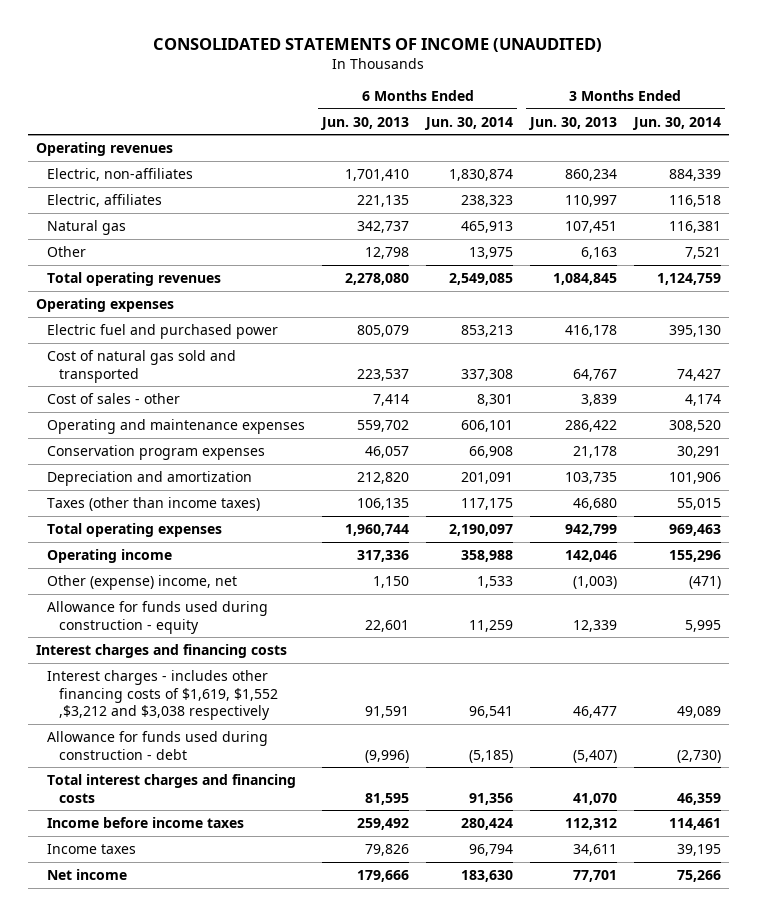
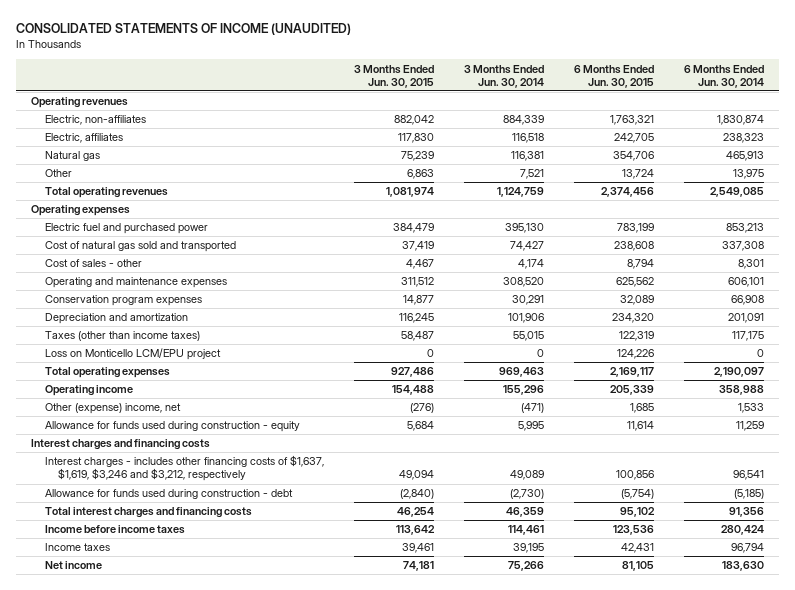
- | 6 Months Ended Jun. 30, 2013 | 6 Months Ended Jun. 30, 2014 | 3 Months Ended Jun. 30, 2013 | 3 Months Ended Jun. 30, 2014
+ | 3 Months Ended Jun. 30, 2015 | 3 Months Ended Jun. 30, 2014 | 6 Months Ended Jun. 30, 2015 | 6 Months Ended Jun. 30, 2014
+ Loss on Monticello LCM/EPU project | 0 | 0 | 124,226 | 0
- Interest charges - includes other financing costs of $1,619, $1,552 ,$3,212 and $3,038 respectively | 91,591 | 96,541 | 46,477 | 49,089
+ Interest charges - includes other financing costs of $1,637, $1,619, $3,246 and $3,212, respectively | 49,094 | 49,089 | 100,856 | 96,541

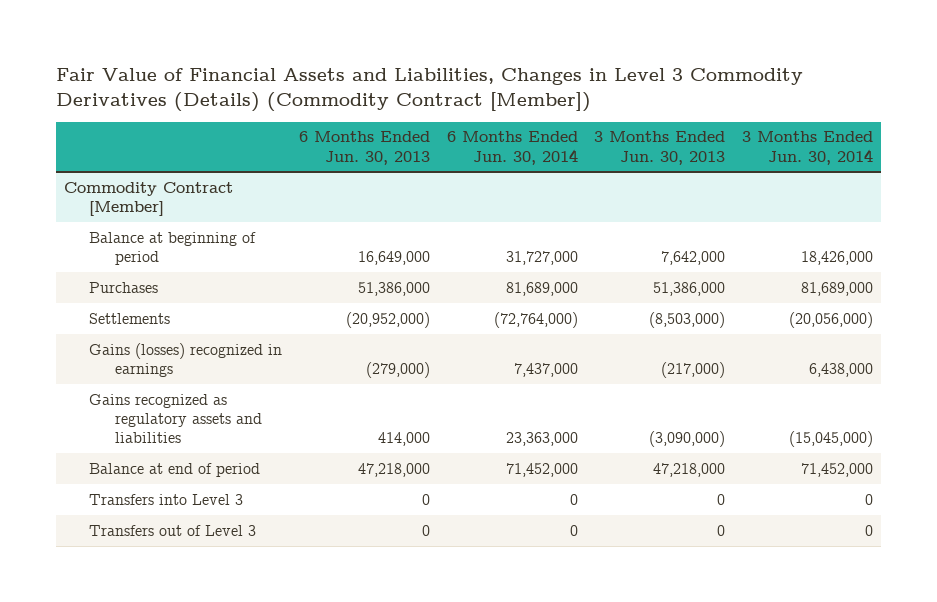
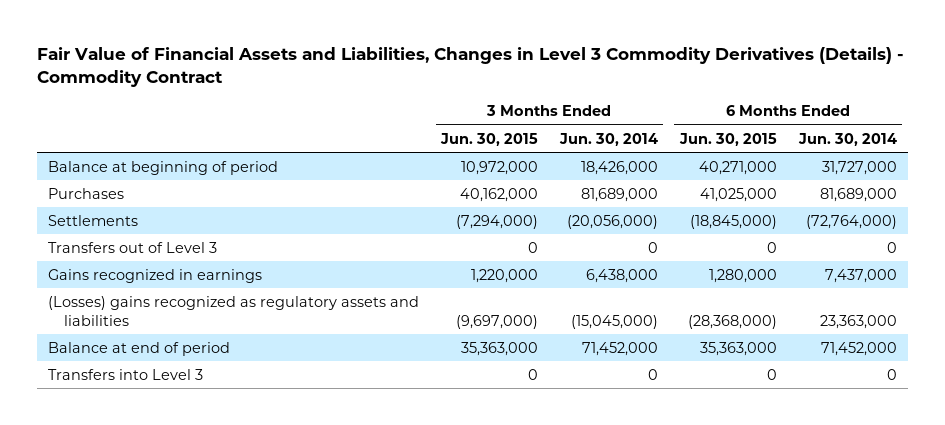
- Fair Value of Financial Assets and Liabilities, Changes in Level 3 Commodity Derivatives (Details) (Commodity Contract [Member])
+ Fair Value of Financial Assets and Liabilities, Changes in Level 3 Commodity Derivatives (Details) - Commodity Contract
- | 6 Months Ended Jun. 30, 2013 | 6 Months Ended Jun. 30, 2014 | 3 Months Ended Jun. 30, 2013 | 3 Months Ended Jun. 30, 2014
+ | 3 Months Ended Jun. 30, 2015 | 3 Months Ended Jun. 30, 2014 | 6 Months Ended Jun. 30, 2015 | 6 Months Ended Jun. 30, 2014
- Commodity Contract [Member]
- Gains (losses) recognized in earnings | (279,000) | 7,437,000 | (217,000) | 6,438,000
- Gains recognized as regulatory assets and liabilities | 414,000 | 23,363,000 | (3,090,000) | (15,045,000)
+ Transfers out of Level 3 | 0 | 0 | 0 | 0
+ Gains recognized in earnings | 1,220,000 | 6,438,000 | 1,280,000 | 7,437,000
+ (Losses) gains recognized as regulatory assets and liabilities | (9,697,000) | (15,045,000) | (28,368,000) | 23,363,000
- Transfers out of Level 3 | 0 | 0 | 0 | 0

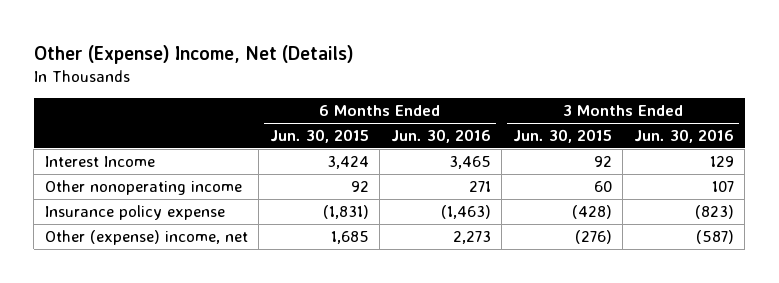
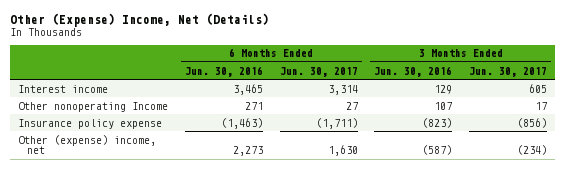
- | 6 Months Ended Jun. 30, 2015 | 6 Months Ended Jun. 30, 2016 | 3 Months Ended Jun. 30, 2015 | 3 Months Ended Jun. 30, 2016
+ | 6 Months Ended Jun. 30, 2016 | 6 Months Ended Jun. 30, 2017 | 3 Months Ended Jun. 30, 2016 | 3 Months Ended Jun. 30, 2017
- Interest Income | 3,424 | 3,465 | 92 | 129
- Other nonoperating income | 92 | 271 | 60 | 107
+ Interest income | 3,465 | 3,314 | 129 | 605
+ Other nonoperating Income | 271 | 27 | 107 | 17

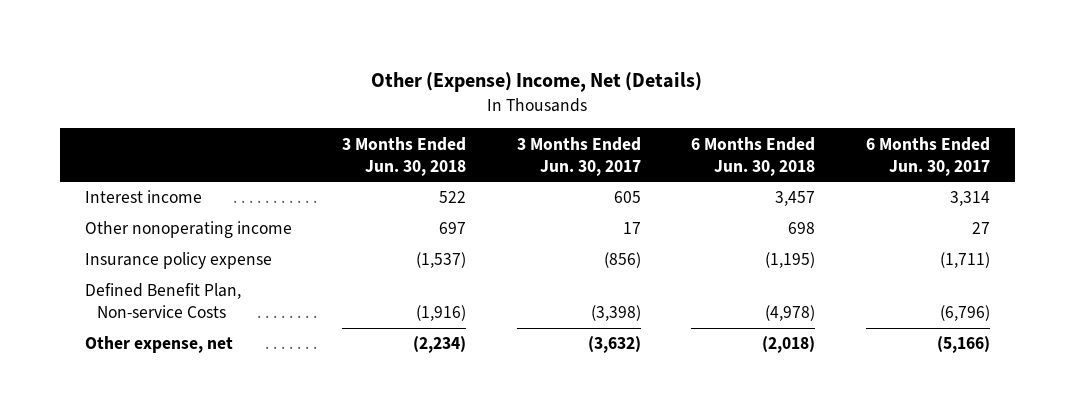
- | 6 Months Ended Jun. 30, 2016 | 6 Months Ended Jun. 30, 2017 | 3 Months Ended Jun. 30, 2016 | 3 Months Ended Jun. 30, 2017
+ | 3 Months Ended Jun. 30, 2018 | 3 Months Ended Jun. 30, 2017 | 6 Months Ended Jun. 30, 2018 | 6 Months Ended Jun. 30, 2017
- Other nonoperating Income | 271 | 27 | 107 | 17
+ Other nonoperating income | 697 | 17 | 698 | 27
- Other (expense) income, net | 2,273 | 1,630 | (587) | (234)
+ Defined Benefit Plan, Non-service Costs | (1,916) | (3,398) | (4,978) | (6,796)
+ Other expense, net | (2,234) | (3,632) | (2,018) | (5,166)

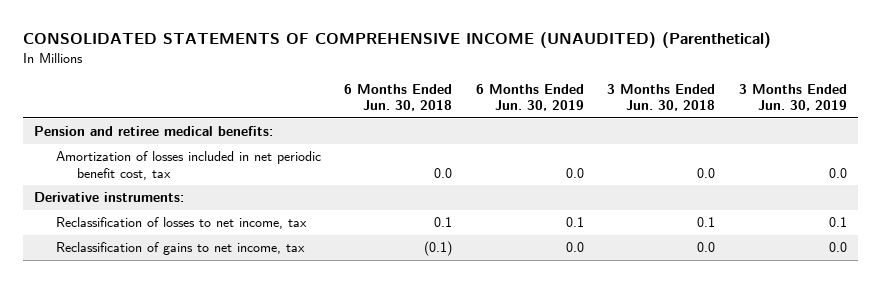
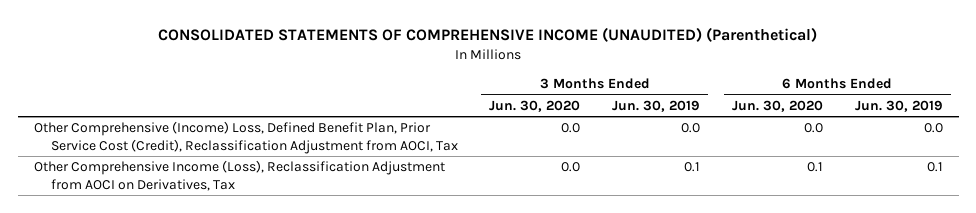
- | 6 Months Ended Jun. 30, 2018 | 6 Months Ended Jun. 30, 2019 | 3 Months Ended Jun. 30, 2018 | 3 Months Ended Jun. 30, 2019
+ | 3 Months Ended Jun. 30, 2020 | 3 Months Ended Jun. 30, 2019 | 6 Months Ended Jun. 30, 2020 | 6 Months Ended Jun. 30, 2019
- Pension and retiree medical benefits:
- Amortization of losses included in net periodic benefit cost, tax | 0.0 | 0.0 | 0.0 | 0.0
- Derivative instruments:
- Reclassification of losses to net income, tax | 0.1 | 0.1 | 0.1 | 0.1
- Reclassification of gains to net income, tax | (0.1) | 0.0 | 0.0 | 0.0
+ Other Comprehensive (Income) Loss, Defined Benefit Plan, Prior Service Cost (Credit), Reclassification Adjustment from AOCI, Tax | 0.0 | 0.0 | 0.0 | 0.0
+ Other Comprehensive Income (Loss), Reclassification Adjustment from AOCI on Derivatives, Tax | 0.0 | 0.1 | 0.1 | 0.1

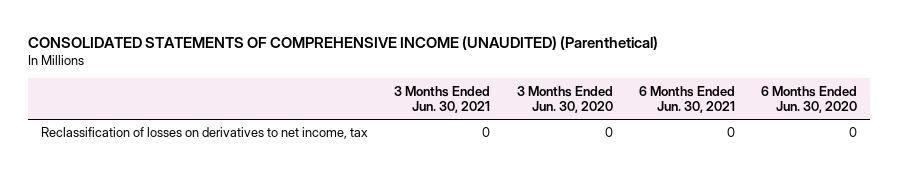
- | 3 Months Ended Jun. 30, 2020 | 3 Months Ended Jun. 30, 2019 | 6 Months Ended Jun. 30, 2020 | 6 Months Ended Jun. 30, 2019
+ | 3 Months Ended Jun. 30, 2021 | 3 Months Ended Jun. 30, 2020 | 6 Months Ended Jun. 30, 2021 | 6 Months Ended Jun. 30, 2020
- Other Comprehensive (Income) Loss, Defined Benefit Plan, Prior Service Cost (Credit), Reclassification Adjustment from AOCI, Tax | 0.0 | 0.0 | 0.0 | 0.0
- Other Comprehensive Income (Loss), Reclassification Adjustment from AOCI on Derivatives, Tax | 0.0 | 0.1 | 0.1 | 0.1
+ Reclassification of losses on derivatives to net income, tax | 0 | 0 | 0 | 0

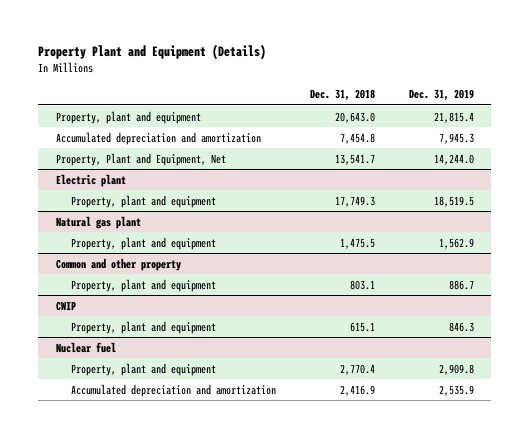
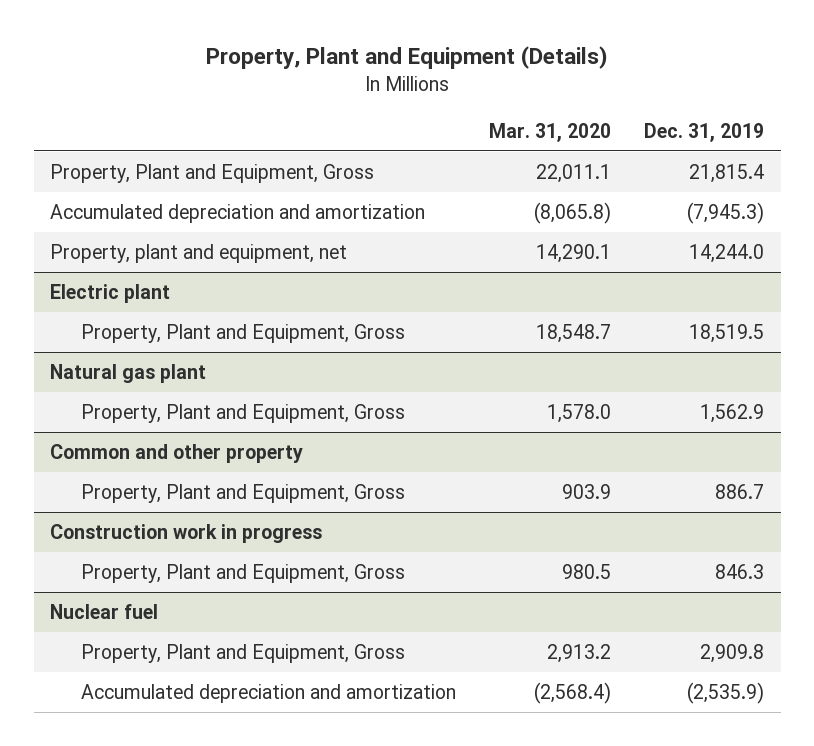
- Property Plant and Equipment (Details)
+ Property, Plant and Equipment (Details)
- | Dec. 31, 2018 | Dec. 31, 2019
+ | Mar. 31, 2020 | Dec. 31, 2019
- Property, plant and equipment | 20,643.0 | 21,815.4
- Accumulated depreciation and amortization | 7,454.8 | 7,945.3
- Property, Plant and Equipment, Net | 13,541.7 | 14,244.0
+ Property, Plant and Equipment, Gross | 22,011.1 | 21,815.4
+ Accumulated depreciation and amortization | (8,065.8) | (7,945.3)
+ Property, plant and equipment, net | 14,290.1 | 14,244.0
@ Electric plant
- Property, plant and equipment | 17,749.3 | 18,519.5
+ Property, Plant and Equipment, Gross | 18,548.7 | 18,519.5
@ Natural gas plant
- Property, plant and equipment | 1,475.5 | 1,562.9
+ Property, Plant and Equipment, Gross | 1,578.0 | 1,562.9
@ Common and other property
- Property, plant and equipment | 803.1 | 886.7
- CWIP
- Property, plant and equipment | 615.1 | 846.3
@ Common and other property
+ Property, Plant and Equipment, Gross | 903.9 | 886.7
+ Construction work in progress
+ Property, Plant and Equipment, Gross | 980.5 | 846.3
@ Nuclear fuel
- Property, plant and equipment | 2,770.4 | 2,909.8
- Accumulated depreciation and amortization | 2,416.9 | 2,535.9
+ Property, Plant and Equipment, Gross | 2,913.2 | 2,909.8
+ Accumulated depreciation and amortization | (2,568.4) | (2,535.9)

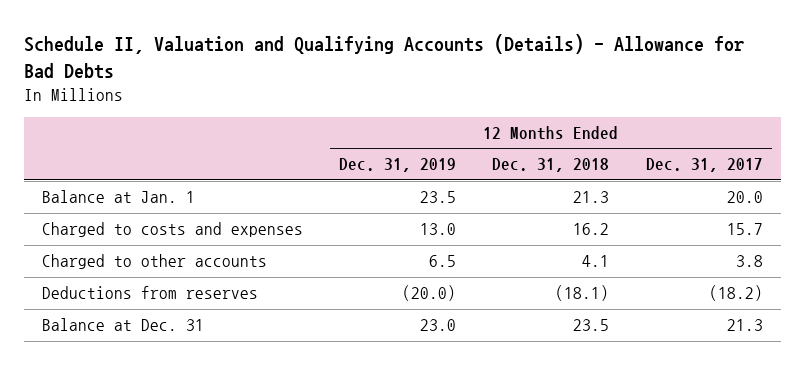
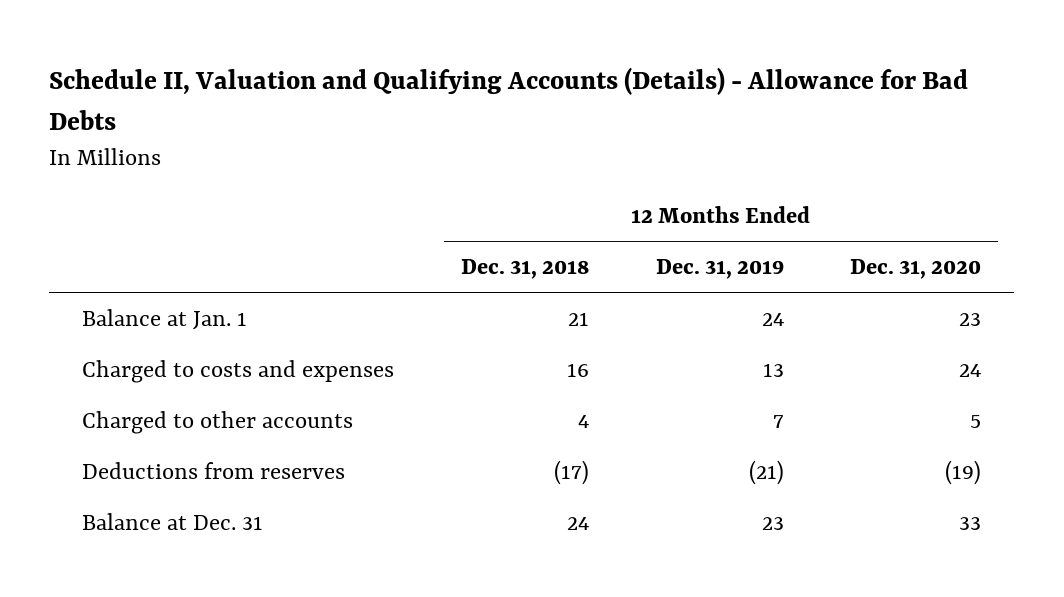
- | 12 Months Ended Dec. 31, 2019 | 12 Months Ended Dec. 31, 2018 | 12 Months Ended Dec. 31, 2017
+ | 12 Months Ended Dec. 31, 2018 | 12 Months Ended Dec. 31, 2019 | 12 Months Ended Dec. 31, 2020
- Balance at Jan. 1 | 23.5 | 21.3 | 20.0
- Charged to costs and expenses | 13.0 | 16.2 | 15.7
- Charged to other accounts | 6.5 | 4.1 | 3.8
- Deductions from reserves | (20.0) | (18.1) | (18.2)
- Balance at Dec. 31 | 23.0 | 23.5 | 21.3
+ Balance at Jan. 1 | 21 | 24 | 23
+ Charged to costs and expenses | 16 | 13 | 24
+ Charged to other accounts | 4 | 7 | 5
+ Deductions from reserves | (17) | (21) | (19)
+ Balance at Dec. 31 | 24 | 23 | 33

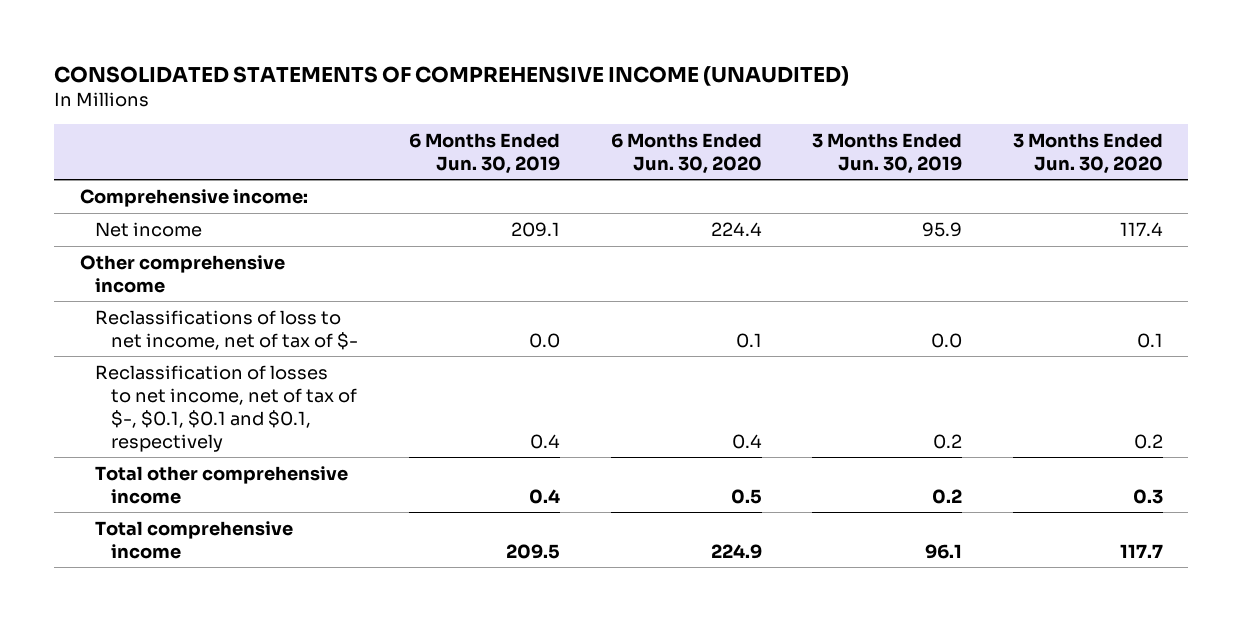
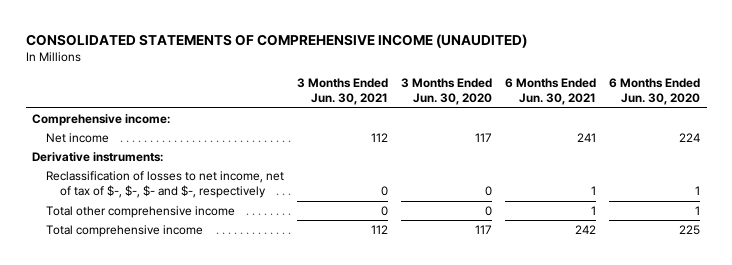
- | 6 Months Ended Jun. 30, 2019 | 6 Months Ended Jun. 30, 2020 | 3 Months Ended Jun. 30, 2019 | 3 Months Ended Jun. 30, 2020
+ | 3 Months Ended Jun. 30, 2021 | 3 Months Ended Jun. 30, 2020 | 6 Months Ended Jun. 30, 2021 | 6 Months Ended Jun. 30, 2020
- Net income | 209.1 | 224.4 | 95.9 | 117.4
- Other comprehensive income
- Reclassifications of loss to net income, net of tax of $- | 0.0 | 0.1 | 0.0 | 0.1
- Reclassification of losses to net income, net of tax of $-, $0.1, $0.1 and $0.1, respectively | 0.4 | 0.4 | 0.2 | 0.2
- Total other comprehensive income | 0.4 | 0.5 | 0.2 | 0.3
- Total comprehensive income | 209.5 | 224.9 | 96.1 | 117.7
+ Net income | 112 | 117 | 241 | 224
+ Derivative instruments:
+ Reclassification of losses to net income, net of tax of $-, $-, $- and $-, respectively | 0 | 0 | 1 | 1
+ Total other comprehensive income | 0 | 0 | 1 | 1
+ Total comprehensive income | 112 | 117 | 242 | 225

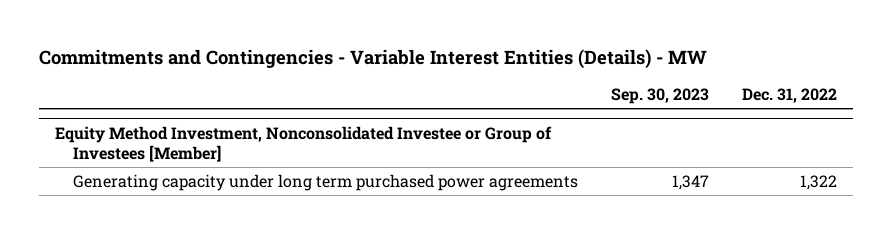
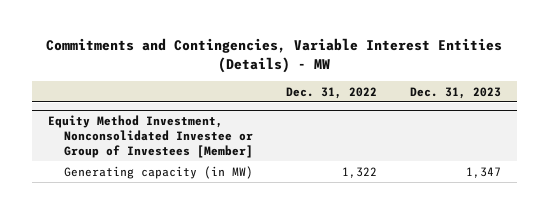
- Commitments and Contingencies - Variable Interest Entities (Details) - MW
+ Commitments and Contingencies, Variable Interest Entities (Details) - MW
- | Sep. 30, 2023 | Dec. 31, 2022
+ | Dec. 31, 2022 | Dec. 31, 2023
@ Equity Method Investment, Nonconsolidated Investee or Group of Investees [Member]
- Generating capacity under long term purchased power agreements | 1,347 | 1,322
+ Generating capacity (in MW) | 1,322 | 1,347

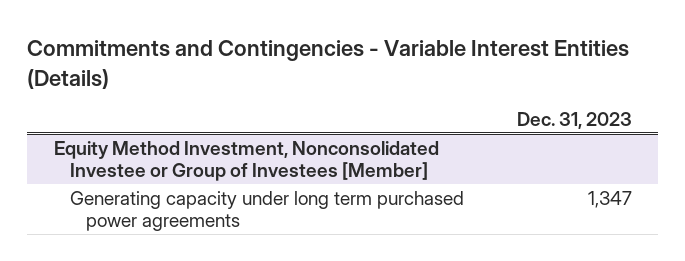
- Commitments and Contingencies, Variable Interest Entities (Details) - MW
+ Commitments and Contingencies - Variable Interest Entities (Details)
- | Dec. 31, 2022 | Dec. 31, 2023
+ | Dec. 31, 2023
@ Equity Method Investment, Nonconsolidated Investee or Group of Investees [Member]
- Generating capacity (in MW) | 1,322 | 1,347
+ Generating capacity under long term purchased power agreements | 1,347

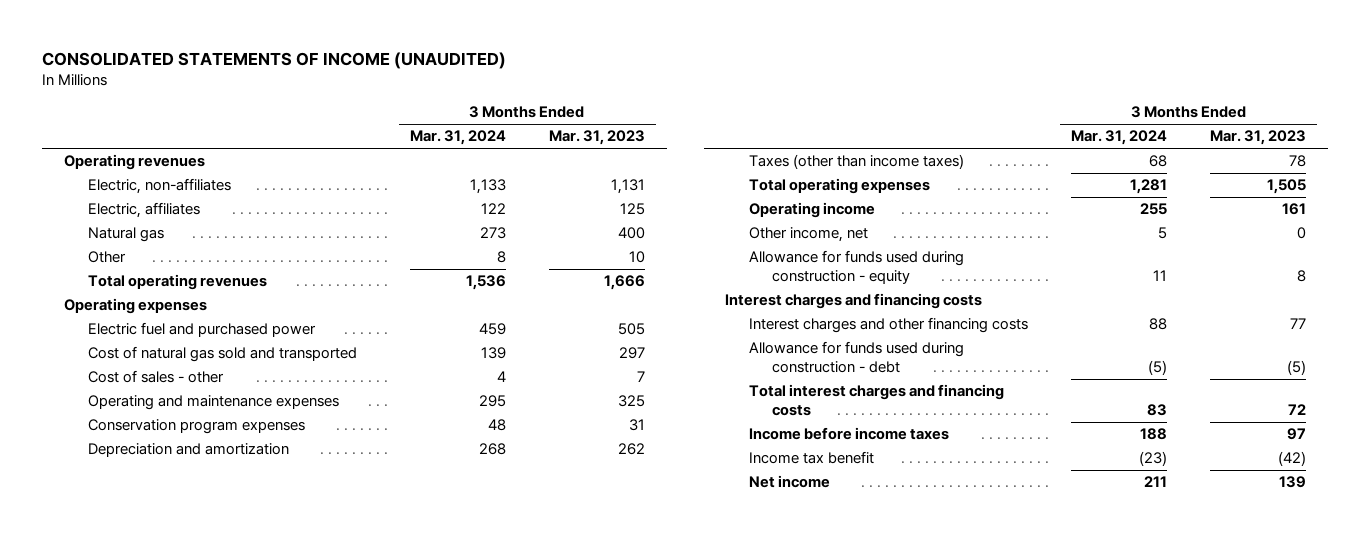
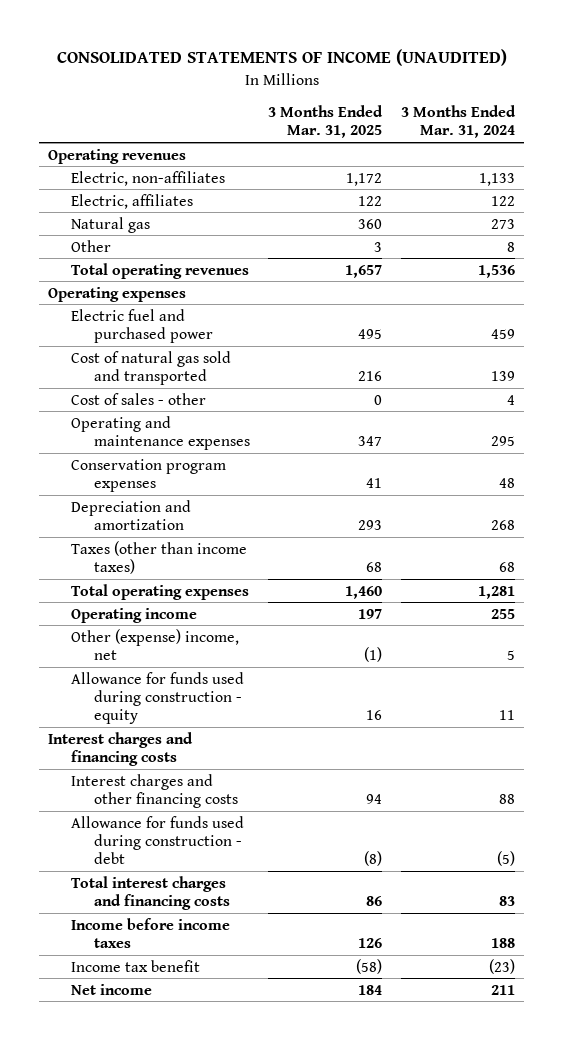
- | 3 Months Ended Mar. 31, 2024 | 3 Months Ended Mar. 31, 2023
+ | 3 Months Ended Mar. 31, 2025 | 3 Months Ended Mar. 31, 2024
- Other income, net | 5 | 0
+ Other (expense) income, net | (1) | 5

